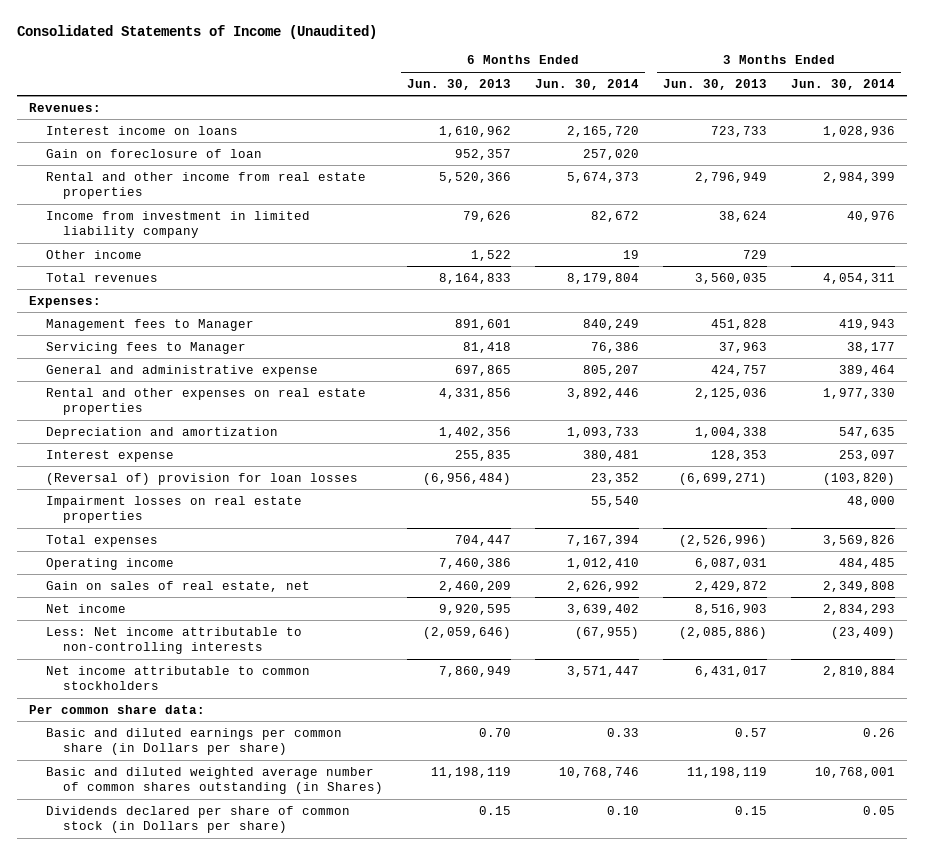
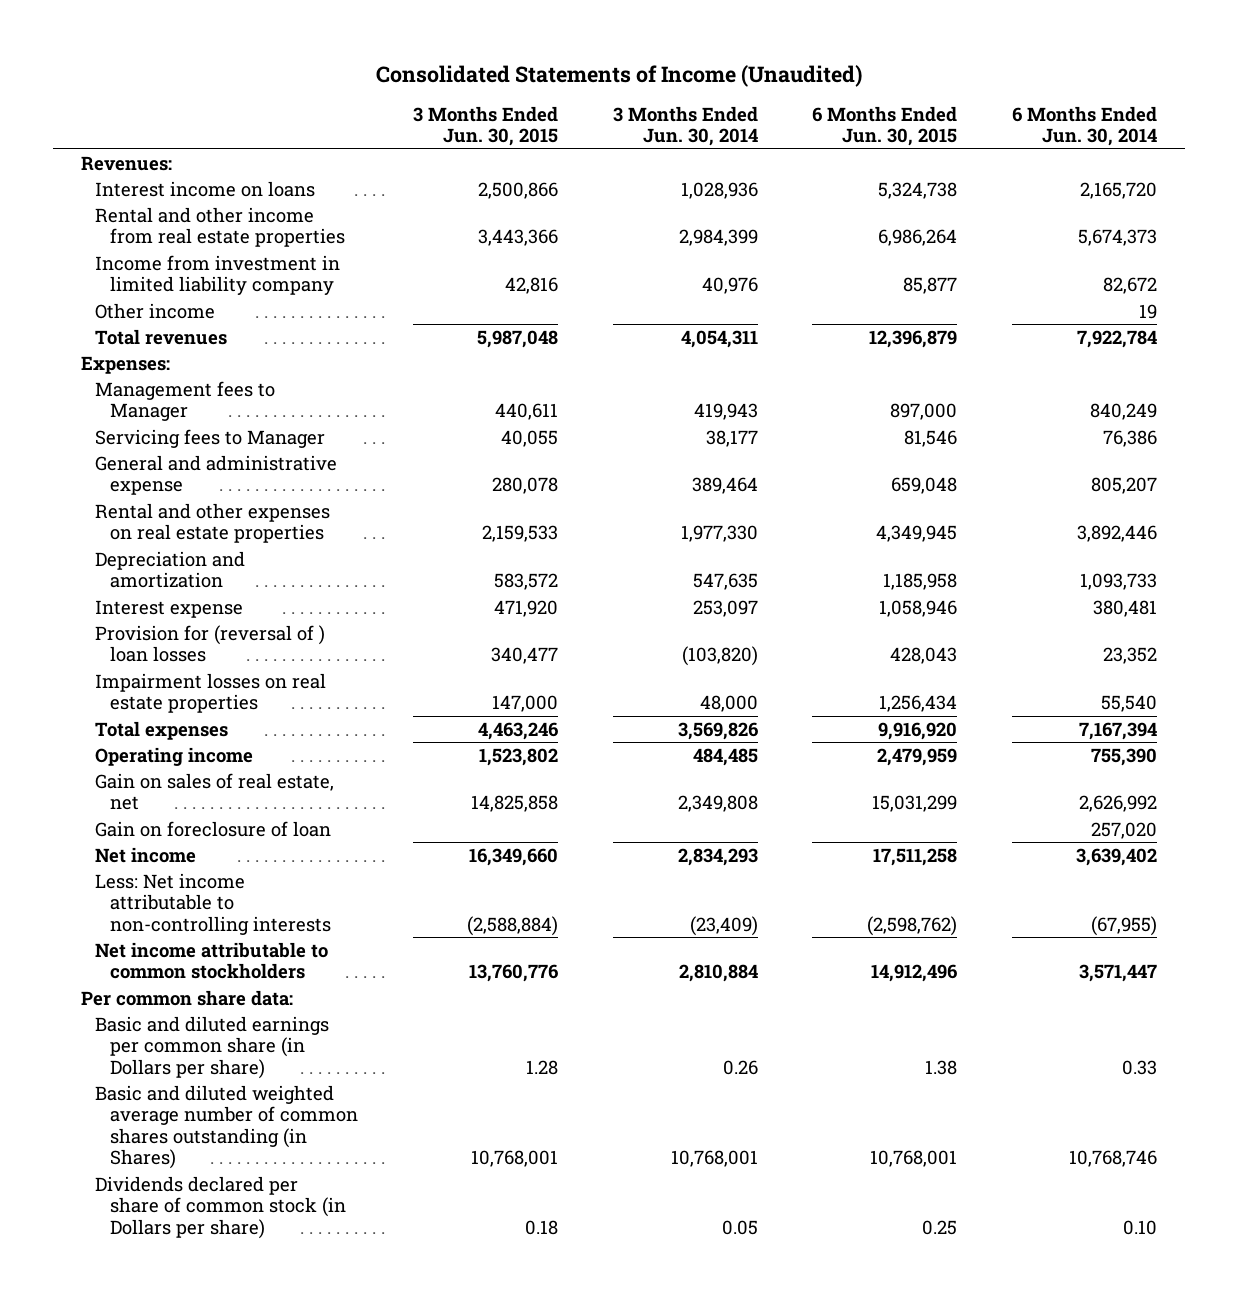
- | 6 Months Ended Jun. 30, 2013 | 6 Months Ended Jun. 30, 2014 | 3 Months Ended Jun. 30, 2013 | 3 Months Ended Jun. 30, 2014
+ | 3 Months Ended Jun. 30, 2015 | 3 Months Ended Jun. 30, 2014 | 6 Months Ended Jun. 30, 2015 | 6 Months Ended Jun. 30, 2014
- Total revenues | 8,164,833 | 8,179,804 | 3,560,035 | 4,054,311
+ Total revenues | 5,987,048 | 4,054,311 | 12,396,879 | 7,922,784
- (Reversal of) provision for loan losses | (6,956,484) | 23,352 | (6,699,271) | (103,820)
+ Provision for (reversal of ) loan losses | 340,477 | (103,820) | 428,043 | 23,352
- Operating income | 7,460,386 | 1,012,410 | 6,087,031 | 484,485
+ Operating income | 1,523,802 | 484,485 | 2,479,959 | 755,390
moved down: Gain on foreclosure of loan | | | | 257,020

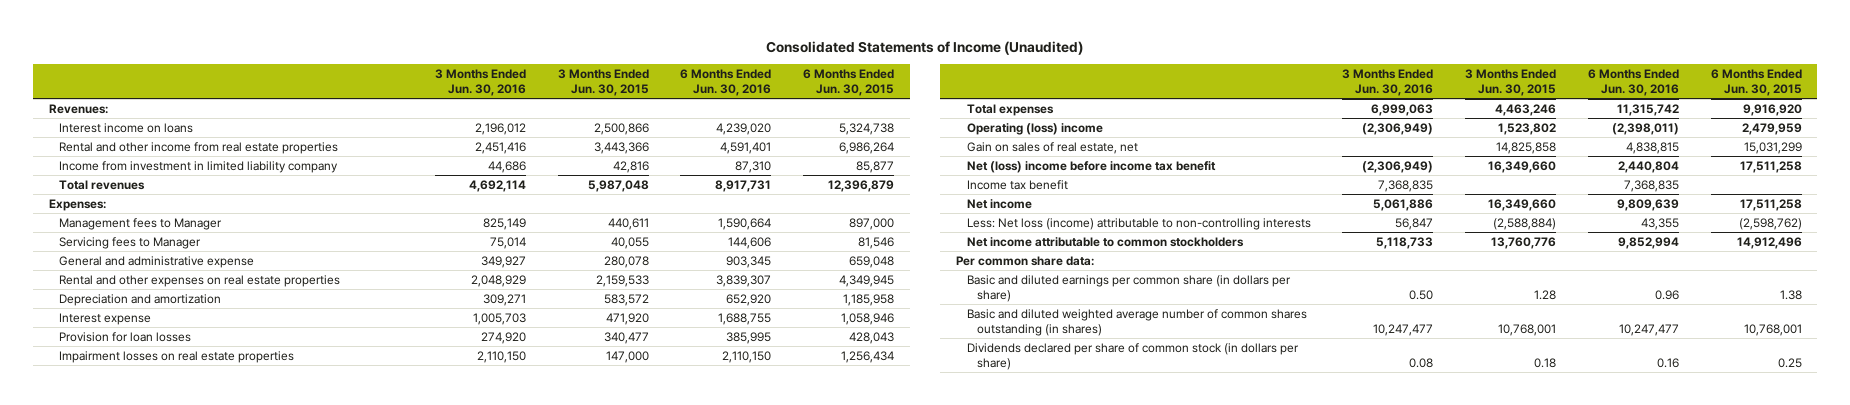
- | 3 Months Ended Jun. 30, 2015 | 3 Months Ended Jun. 30, 2014 | 6 Months Ended Jun. 30, 2015 | 6 Months Ended Jun. 30, 2014
+ | 3 Months Ended Jun. 30, 2016 | 3 Months Ended Jun. 30, 2015 | 6 Months Ended Jun. 30, 2016 | 6 Months Ended Jun. 30, 2015
- Other income | | | | 19
- Provision for (reversal of ) loan losses | 340,477 | (103,820) | 428,043 | 23,352
+ Provision for loan losses | 274,920 | 340,477 | 385,995 | 428,043
- Operating income | 1,523,802 | 484,485 | 2,479,959 | 755,390
+ Operating (loss) income | (2,306,949) | 1,523,802 | (2,398,011) | 2,479,959
- Gain on foreclosure of loan | | | | 257,020
+ Net (loss) income before income tax benefit | (2,306,949) | 16,349,660 | 2,440,804 | 17,511,258
+ Income tax benefit | 7,368,835 | | 7,368,835 |
- Less: Net income attributable to non-controlling interests | (2,588,884) | (23,409) | (2,598,762) | (67,955)
+ Less: Net loss (income) attributable to non-controlling interests | 56,847 | (2,588,884) | 43,355 | (2,598,762)
- Basic and diluted earnings per common share (in Dollars per share) | 1.28 | 0.26 | 1.38 | 0.33
- Basic and diluted weighted average number of common shares outstanding (in Shares) | 10,768,001 | 10,768,001 | 10,768,001 | 10,768,746
- Dividends declared per share of common stock (in Dollars per share) | 0.18 | 0.05 | 0.25 | 0.10
+ Basic and diluted earnings per common share (in dollars per share) | 0.50 | 1.28 | 0.96 | 1.38
+ Basic and diluted weighted average number of common shares outstanding (in shares) | 10,247,477 | 10,768,001 | 10,247,477 | 10,768,001
+ Dividends declared per share of common stock (in dollars per share) | 0.08 | 0.18 | 0.16 | 0.25

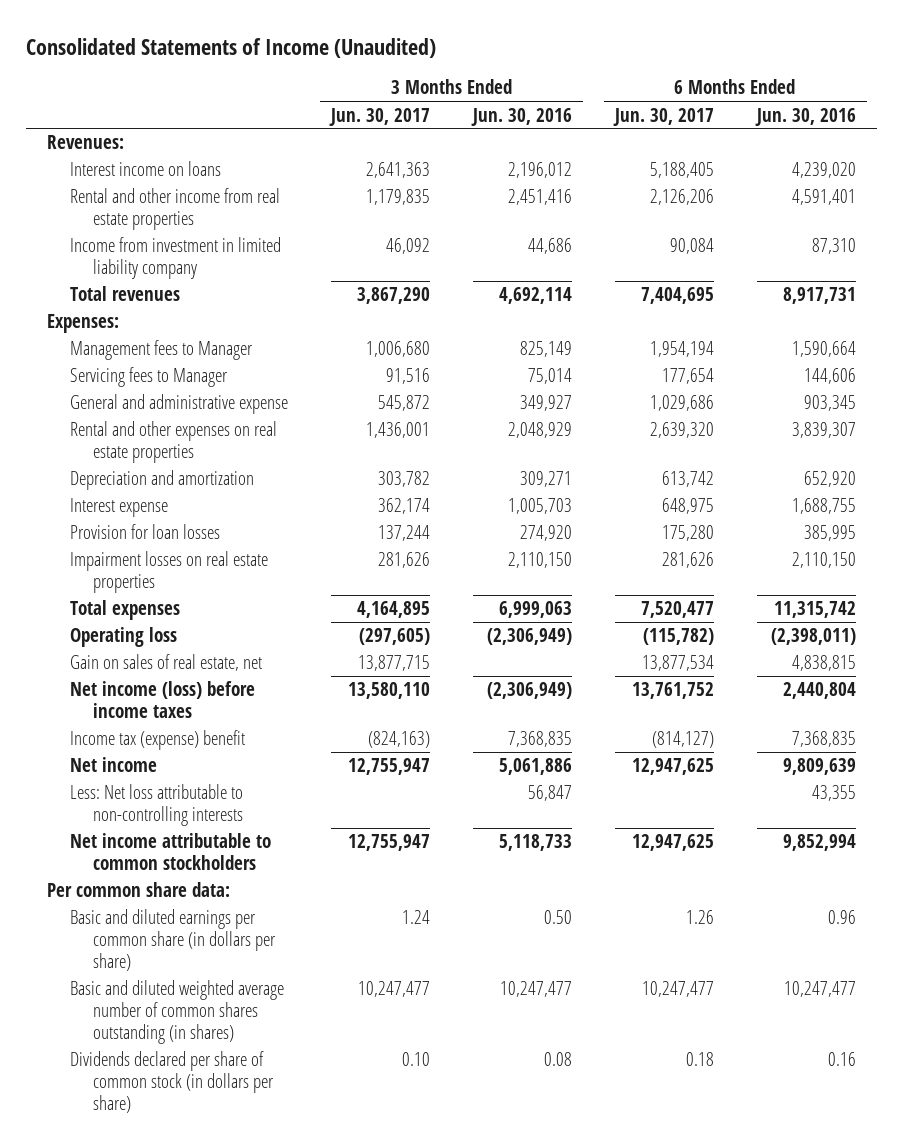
- | 3 Months Ended Jun. 30, 2016 | 3 Months Ended Jun. 30, 2015 | 6 Months Ended Jun. 30, 2016 | 6 Months Ended Jun. 30, 2015
+ | 3 Months Ended Jun. 30, 2017 | 3 Months Ended Jun. 30, 2016 | 6 Months Ended Jun. 30, 2017 | 6 Months Ended Jun. 30, 2016
- Operating (loss) income | (2,306,949) | 1,523,802 | (2,398,011) | 2,479,959
+ Operating loss | (297,605) | (2,306,949) | (115,782) | (2,398,011)
- Net (loss) income before income tax benefit | (2,306,949) | 16,349,660 | 2,440,804 | 17,511,258
- Income tax benefit | 7,368,835 | | 7,368,835 |
+ Net income (loss) before income taxes | 13,580,110 | (2,306,949) | 13,761,752 | 2,440,804
+ Income tax (expense) benefit | (824,163) | 7,368,835 | (814,127) | 7,368,835
- Less: Net loss (income) attributable to non-controlling interests | 56,847 | (2,588,884) | 43,355 | (2,598,762)
+ Less: Net loss attributable to non-controlling interests | | 56,847 | | 43,355

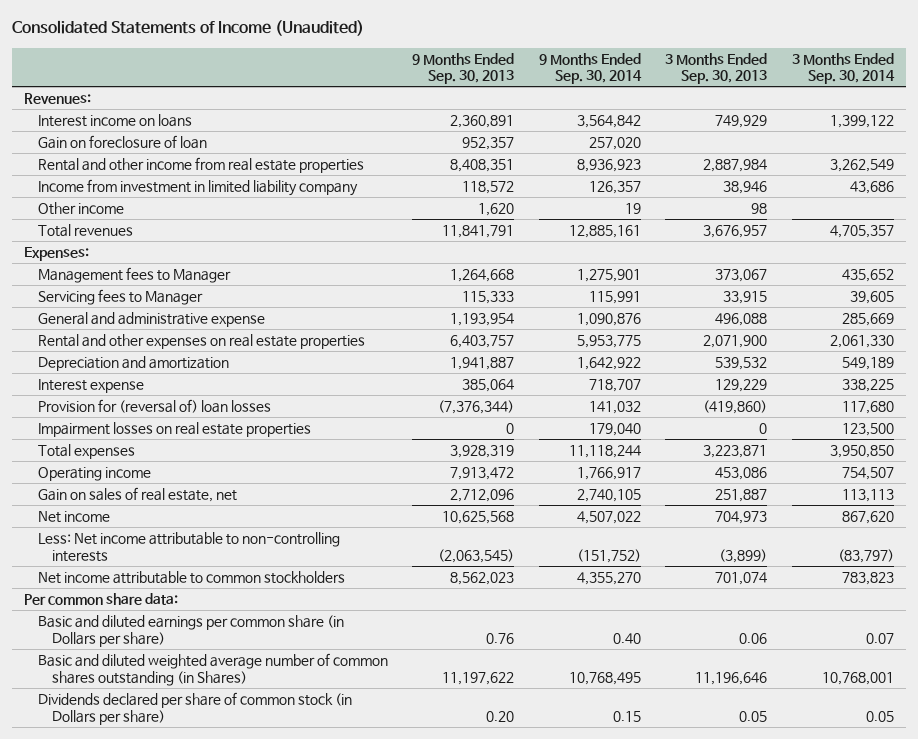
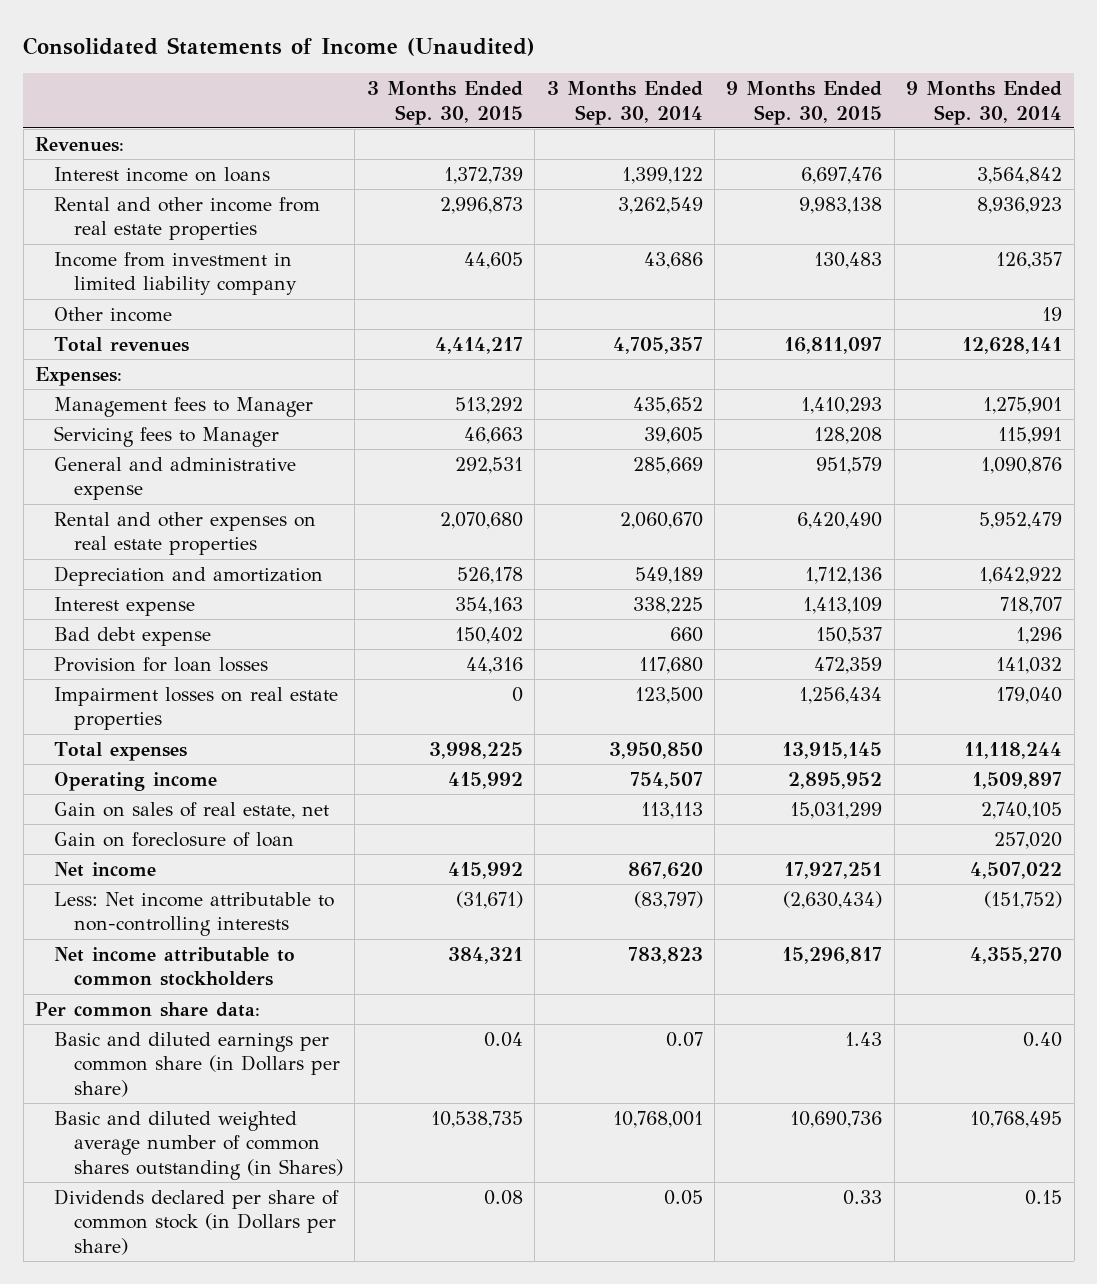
- | 9 Months Ended Sep. 30, 2013 | 9 Months Ended Sep. 30, 2014 | 3 Months Ended Sep. 30, 2013 | 3 Months Ended Sep. 30, 2014
+ | 3 Months Ended Sep. 30, 2015 | 3 Months Ended Sep. 30, 2014 | 9 Months Ended Sep. 30, 2015 | 9 Months Ended Sep. 30, 2014
- Total revenues | 11,841,791 | 12,885,161 | 3,676,957 | 4,705,357
+ Total revenues | 4,414,217 | 4,705,357 | 16,811,097 | 12,628,141
- Rental and other expenses on real estate properties | 6,403,757 | 5,953,775 | 2,071,900 | 2,061,330
+ Rental and other expenses on real estate properties | 2,070,680 | 2,060,670 | 6,420,490 | 5,952,479
- Provision for (reversal of) loan losses | (7,376,344) | 141,032 | (419,860) | 117,680
+ Bad debt expense | 150,402 | 660 | 150,537 | 1,296
+ Provision for loan losses | 44,316 | 117,680 | 472,359 | 141,032
- Operating income | 7,913,472 | 1,766,917 | 453,086 | 754,507
+ Operating income | 415,992 | 754,507 | 2,895,952 | 1,509,897
moved down: Gain on foreclosure of loan | | | | 257,020

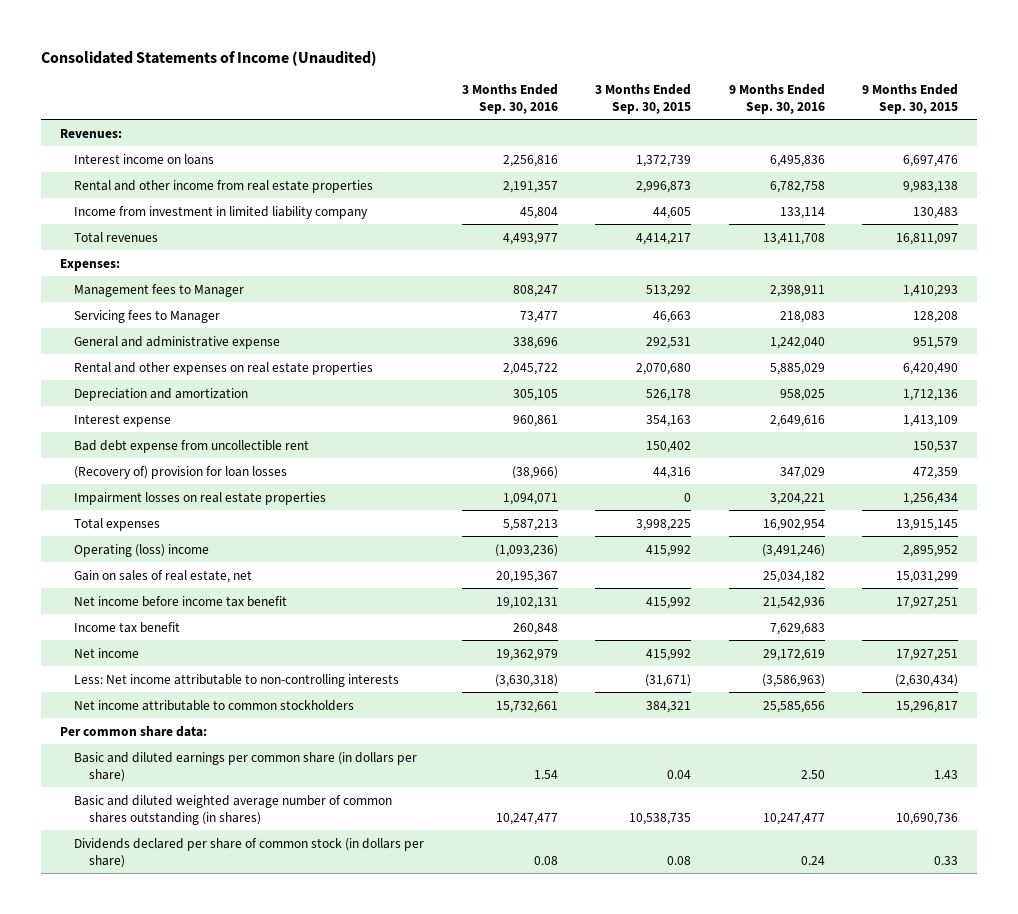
- | 3 Months Ended Sep. 30, 2015 | 3 Months Ended Sep. 30, 2014 | 9 Months Ended Sep. 30, 2015 | 9 Months Ended Sep. 30, 2014
+ | 3 Months Ended Sep. 30, 2016 | 3 Months Ended Sep. 30, 2015 | 9 Months Ended Sep. 30, 2016 | 9 Months Ended Sep. 30, 2015
- Other income | | | | 19
- Bad debt expense | 150,402 | 660 | 150,537 | 1,296
- Provision for loan losses | 44,316 | 117,680 | 472,359 | 141,032
+ Bad debt expense from uncollectible rent | | 150,402 | | 150,537
+ (Recovery of) provision for loan losses | (38,966) | 44,316 | 347,029 | 472,359
- Operating income | 415,992 | 754,507 | 2,895,952 | 1,509,897
+ Operating (loss) income | (1,093,236) | 415,992 | (3,491,246) | 2,895,952
- Gain on foreclosure of loan | | | | 257,020
+ Net income before income tax benefit | 19,102,131 | 415,992 | 21,542,936 | 17,927,251
+ Income tax benefit | 260,848 | | 7,629,683 |
- Basic and diluted earnings per common share (in Dollars per share) | 0.04 | 0.07 | 1.43 | 0.40
- Basic and diluted weighted average number of common shares outstanding (in Shares) | 10,538,735 | 10,768,001 | 10,690,736 | 10,768,495
- Dividends declared per share of common stock (in Dollars per share) | 0.08 | 0.05 | 0.33 | 0.15
+ Basic and diluted earnings per common share (in dollars per share) | 1.54 | 0.04 | 2.50 | 1.43
+ Basic and diluted weighted average number of common shares outstanding (in shares) | 10,247,477 | 10,538,735 | 10,247,477 | 10,690,736
+ Dividends declared per share of common stock (in dollars per share) | 0.08 | 0.08 | 0.24 | 0.33

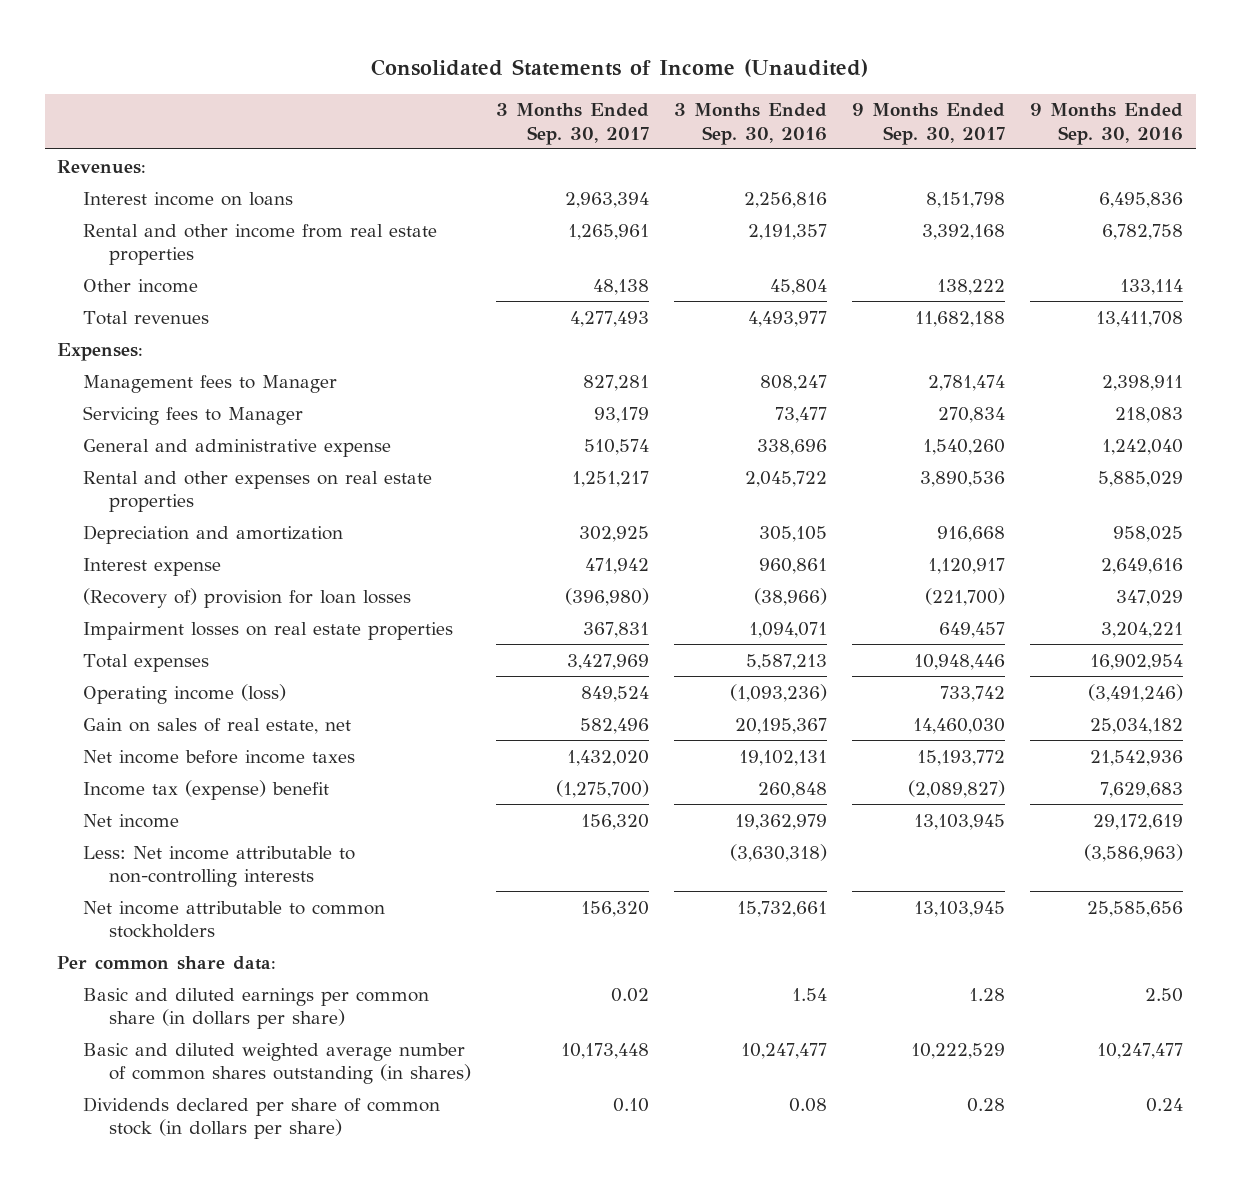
- | 3 Months Ended Sep. 30, 2016 | 3 Months Ended Sep. 30, 2015 | 9 Months Ended Sep. 30, 2016 | 9 Months Ended Sep. 30, 2015
+ | 3 Months Ended Sep. 30, 2017 | 3 Months Ended Sep. 30, 2016 | 9 Months Ended Sep. 30, 2017 | 9 Months Ended Sep. 30, 2016
- Income from investment in limited liability company | 45,804 | 44,605 | 133,114 | 130,483
+ Other income | 48,138 | 45,804 | 138,222 | 133,114
- Bad debt expense from uncollectible rent | | 150,402 | | 150,537
- Operating (loss) income | (1,093,236) | 415,992 | (3,491,246) | 2,895,952
+ Operating income (loss) | 849,524 | (1,093,236) | 733,742 | (3,491,246)
- Net income before income tax benefit | 19,102,131 | 415,992 | 21,542,936 | 17,927,251
- Income tax benefit | 260,848 | | 7,629,683 |
+ Net income before income taxes | 1,432,020 | 19,102,131 | 15,193,772 | 21,542,936
+ Income tax (expense) benefit | (1,275,700) | 260,848 | (2,089,827) | 7,629,683

